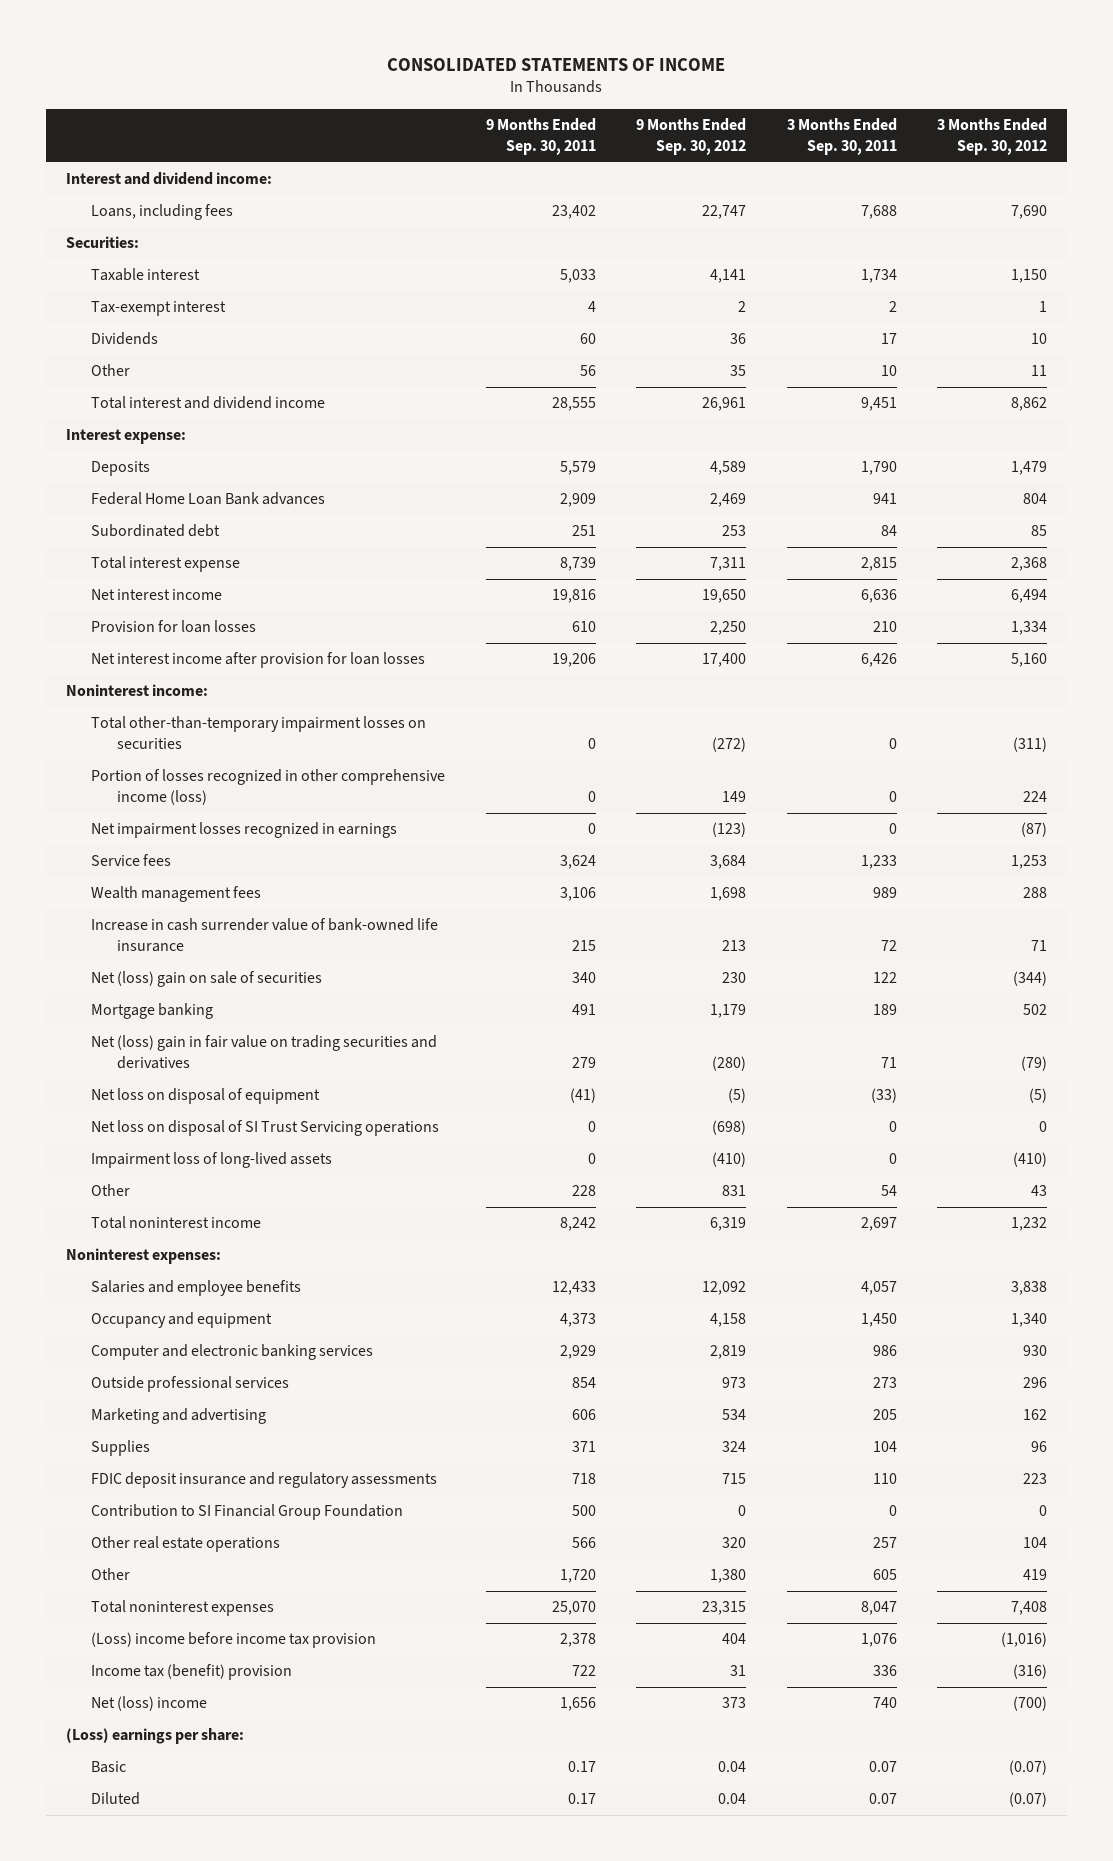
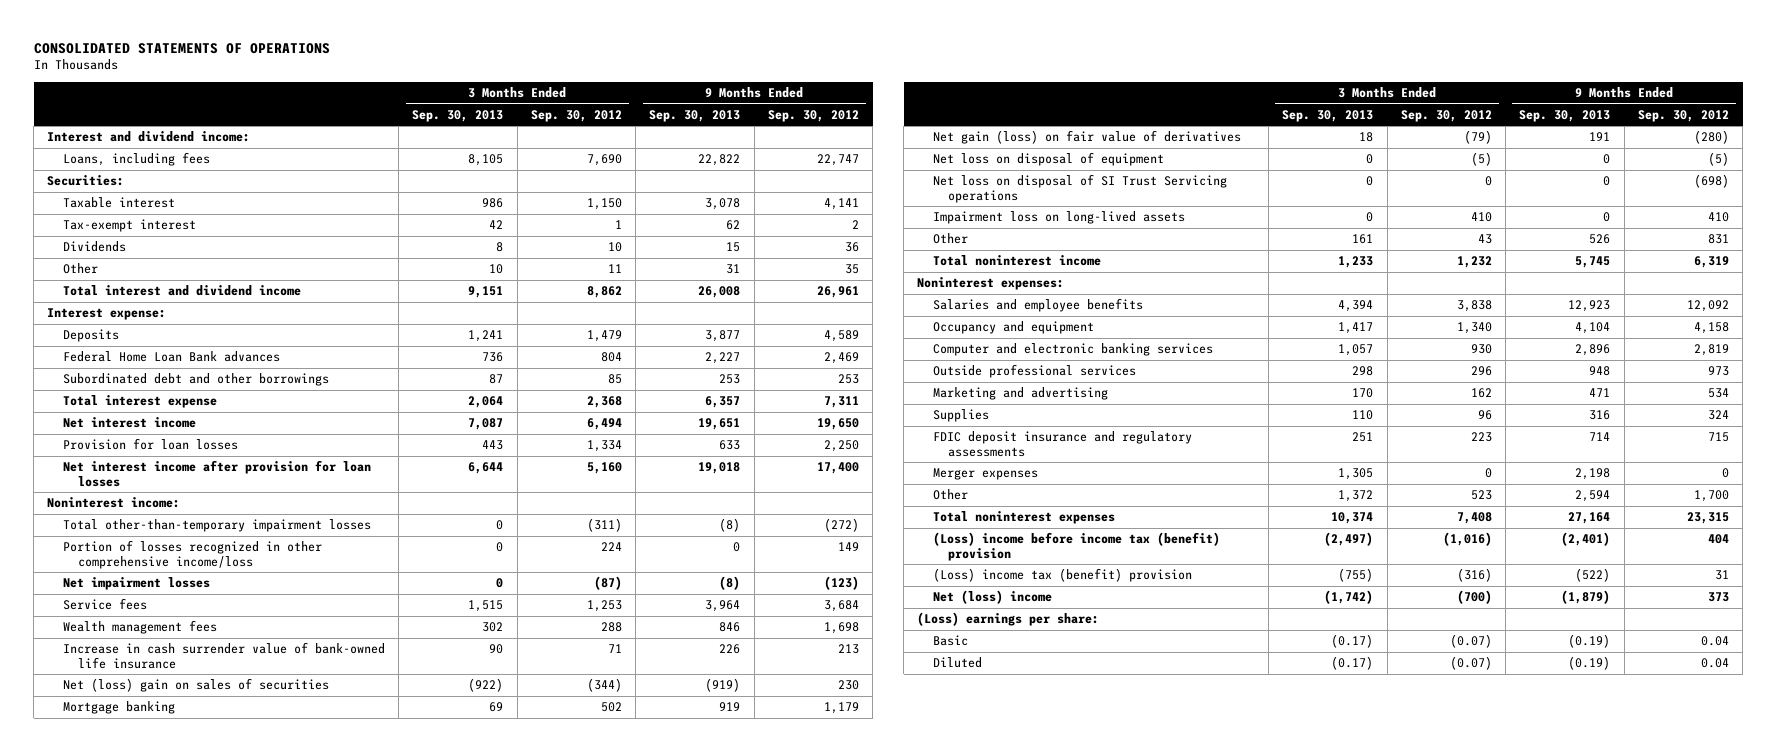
- CONSOLIDATED STATEMENTS OF INCOME
+ CONSOLIDATED STATEMENTS OF OPERATIONS
- | 9 Months Ended Sep. 30, 2011 | 9 Months Ended Sep. 30, 2012 | 3 Months Ended Sep. 30, 2011 | 3 Months Ended Sep. 30, 2012
+ | 3 Months Ended Sep. 30, 2013 | 3 Months Ended Sep. 30, 2012 | 9 Months Ended Sep. 30, 2013 | 9 Months Ended Sep. 30, 2012
- Subordinated debt | 251 | 253 | 84 | 85
+ Subordinated debt and other borrowings | 87 | 85 | 253 | 253
- Total other-than-temporary impairment losses on securities | 0 | (272) | 0 | (311)
- Portion of losses recognized in other comprehensive income (loss) | 0 | 149 | 0 | 224
- Net impairment losses recognized in earnings | 0 | (123) | 0 | (87)
+ Total other-than-temporary impairment losses | 0 | (311) | (8) | (272)
+ Portion of losses recognized in other comprehensive income/loss | 0 | 224 | 0 | 149
+ Net impairment losses | 0 | (87) | (8) | (123)
- Net (loss) gain on sale of securities | 340 | 230 | 122 | (344)
+ Net (loss) gain on sales of securities | (922) | (344) | (919) | 230
- Net (loss) gain in fair value on trading securities and derivatives | 279 | (280) | 71 | (79)
+ Net gain (loss) on fair value of derivatives | 18 | (79) | 191 | (280)
- Impairment loss of long-lived assets | 0 | (410) | 0 | (410)
+ Impairment loss on long-lived assets | 0 | 410 | 0 | 410
- Contribution to SI Financial Group Foundation | 500 | 0 | 0 | 0
- Other real estate operations | 566 | 320 | 257 | 104
- Other | 1,720 | 1,380 | 605 | 419
+ Merger expenses | 1,305 | 0 | 2,198 | 0
+ Other | 1,372 | 523 | 2,594 | 1,700
- (Loss) income before income tax provision | 2,378 | 404 | 1,076 | (1,016)
- Income tax (benefit) provision | 722 | 31 | 336 | (316)
+ (Loss) income before income tax (benefit) provision | (2,497) | (1,016) | (2,401) | 404
+ (Loss) income tax (benefit) provision | (755) | (316) | (522) | 31

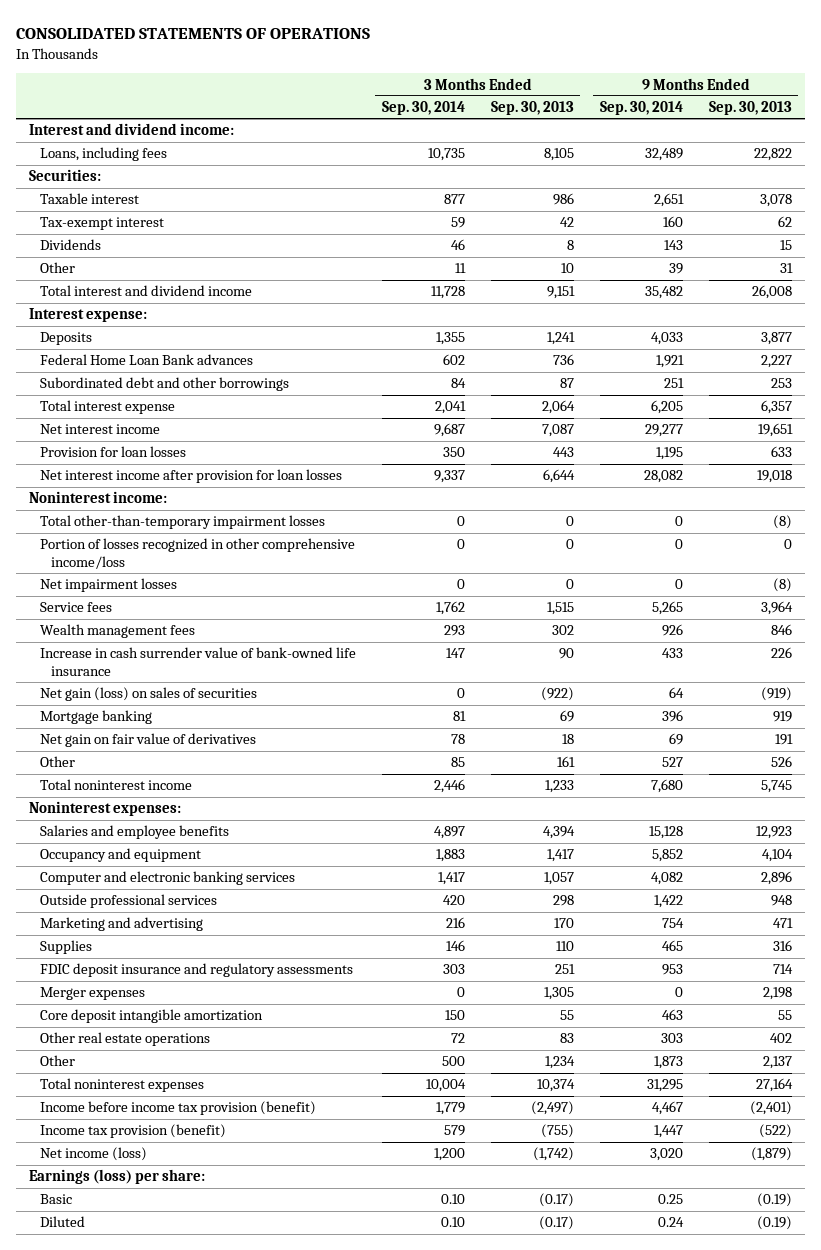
- | 3 Months Ended Sep. 30, 2013 | 3 Months Ended Sep. 30, 2012 | 9 Months Ended Sep. 30, 2013 | 9 Months Ended Sep. 30, 2012
+ | 3 Months Ended Sep. 30, 2014 | 3 Months Ended Sep. 30, 2013 | 9 Months Ended Sep. 30, 2014 | 9 Months Ended Sep. 30, 2013
- Net (loss) gain on sales of securities | (922) | (344) | (919) | 230
+ Net gain (loss) on sales of securities | 0 | (922) | 64 | (919)
- Net gain (loss) on fair value of derivatives | 18 | (79) | 191 | (280)
- Net loss on disposal of equipment | 0 | (5) | 0 | (5)
- Net loss on disposal of SI Trust Servicing operations | 0 | 0 | 0 | (698)
- Impairment loss on long-lived assets | 0 | 410 | 0 | 410
+ Net gain on fair value of derivatives | 78 | 18 | 69 | 191
- Other | 1,372 | 523 | 2,594 | 1,700
+ Core deposit intangible amortization | 150 | 55 | 463 | 55
+ Other real estate operations | 72 | 83 | 303 | 402
+ Other | 500 | 1,234 | 1,873 | 2,137
- (Loss) income before income tax (benefit) provision | (2,497) | (1,016) | (2,401) | 404
- (Loss) income tax (benefit) provision | (755) | (316) | (522) | 31
- Net (loss) income | (1,742) | (700) | (1,879) | 373
- (Loss) earnings per share:
+ Income before income tax provision (benefit) | 1,779 | (2,497) | 4,467 | (2,401)
+ Income tax provision (benefit) | 579 | (755) | 1,447 | (522)
+ Net income (loss) | 1,200 | (1,742) | 3,020 | (1,879)
+ Earnings (loss) per share:

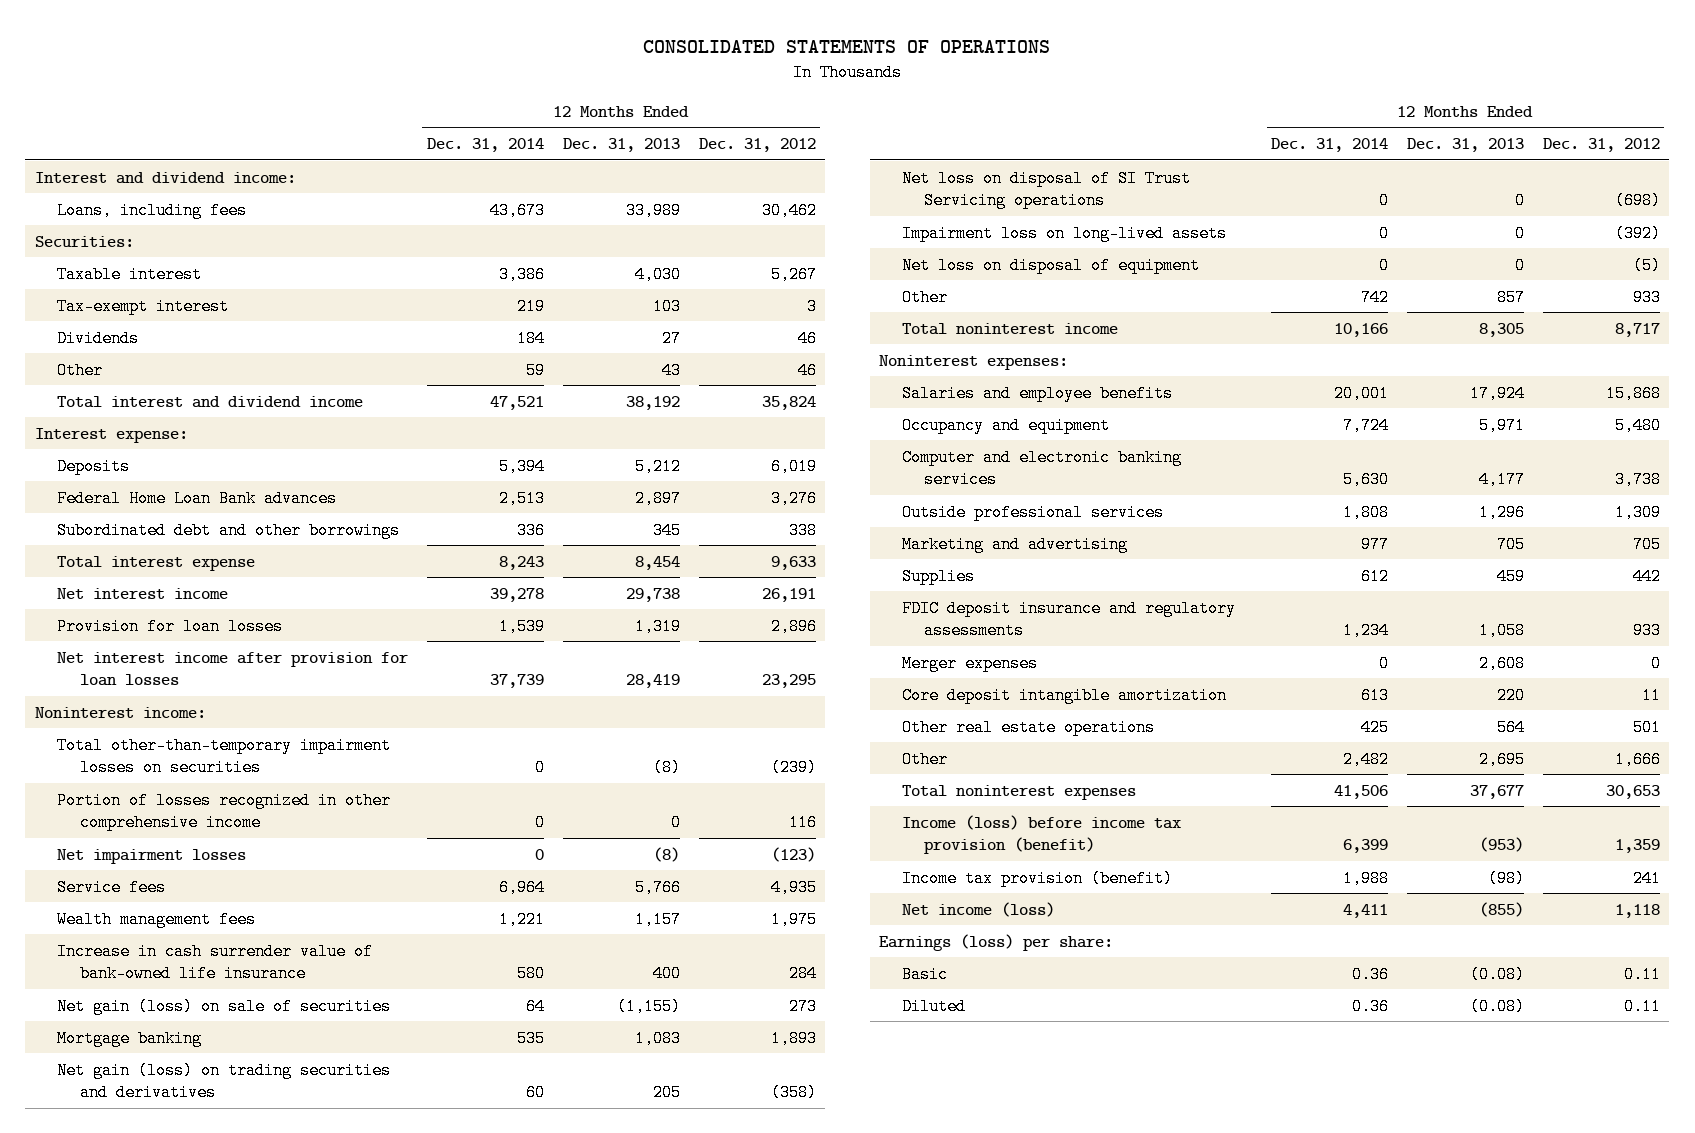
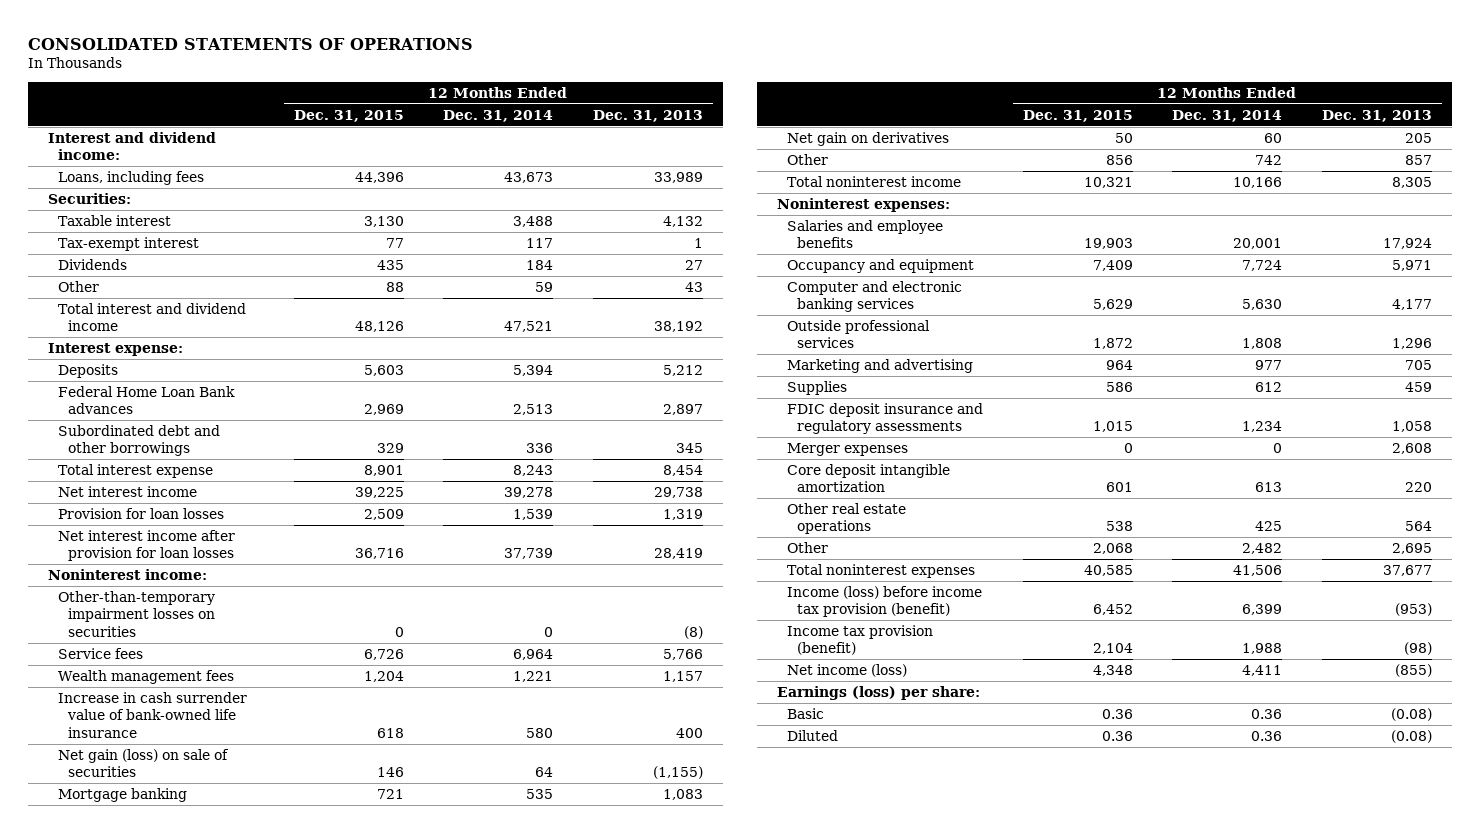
- | 12 Months Ended Dec. 31, 2014 | 12 Months Ended Dec. 31, 2013 | 12 Months Ended Dec. 31, 2012
+ | 12 Months Ended Dec. 31, 2015 | 12 Months Ended Dec. 31, 2014 | 12 Months Ended Dec. 31, 2013
- Taxable interest | 3,386 | 4,030 | 5,267
- Tax-exempt interest | 219 | 103 | 3
+ Taxable interest | 3,130 | 3,488 | 4,132
+ Tax-exempt interest | 77 | 117 | 1
- Total other-than-temporary impairment losses on securities | 0 | (8) | (239)
- Portion of losses recognized in other comprehensive income | 0 | 0 | 116
- Net impairment losses | 0 | (8) | (123)
+ Other-than-temporary impairment losses on securities | 0 | 0 | (8)
- Net gain (loss) on trading securities and derivatives | 60 | 205 | (358)
- Net loss on disposal of SI Trust Servicing operations | 0 | 0 | (698)
- Impairment loss on long-lived assets | 0 | 0 | (392)
- Net loss on disposal of equipment | 0 | 0 | (5)
+ Net gain on derivatives | 50 | 60 | 205

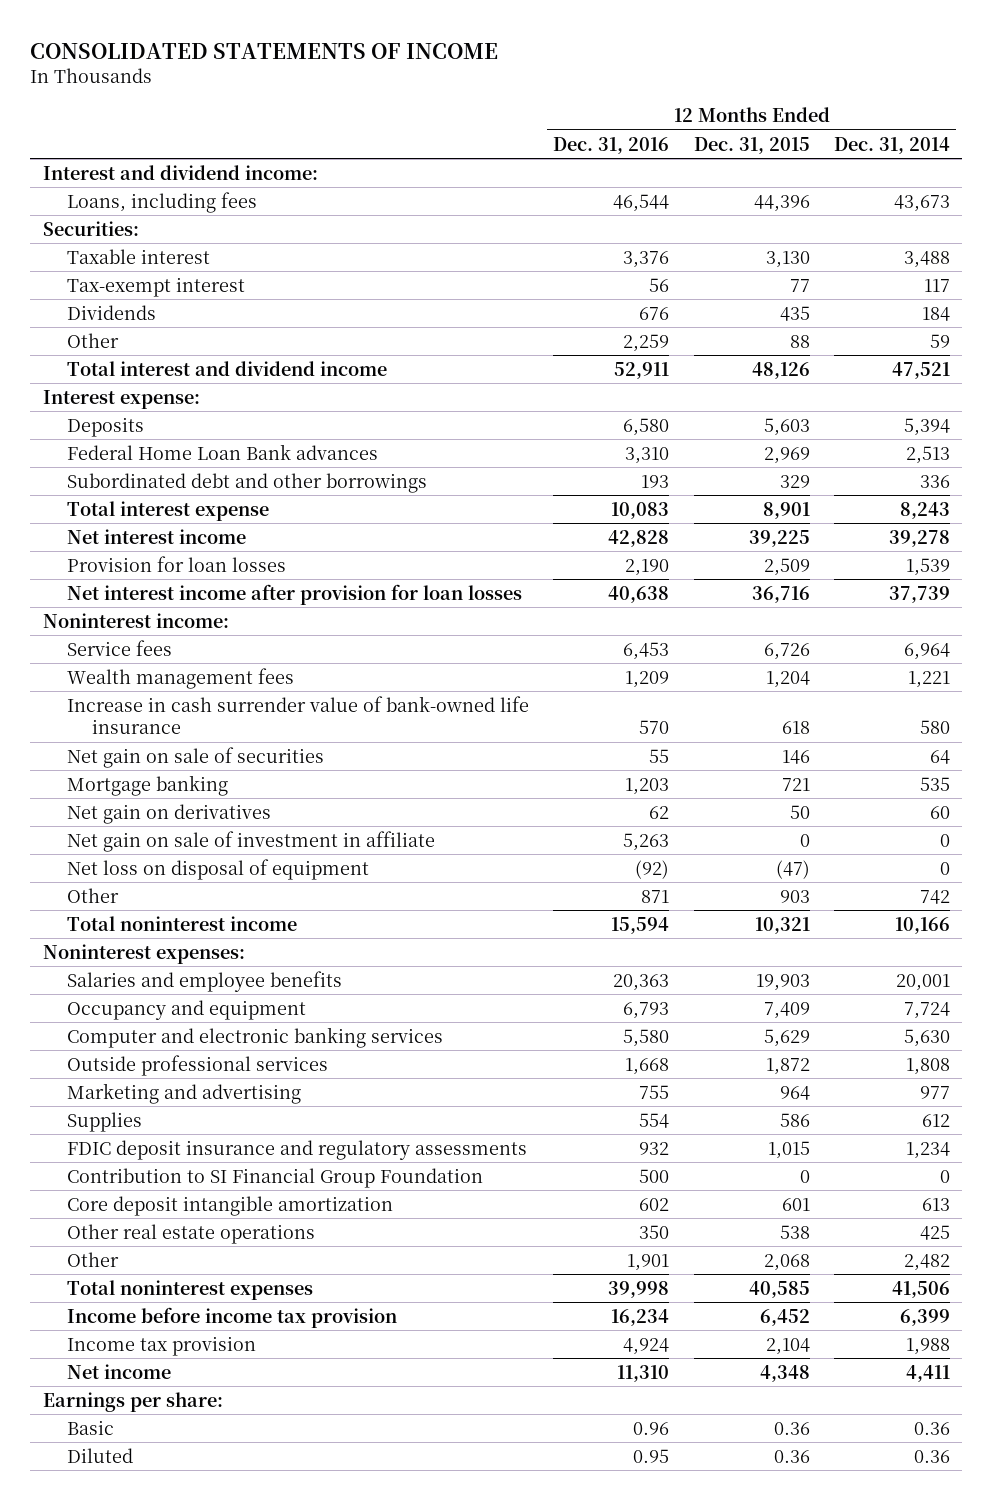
- CONSOLIDATED STATEMENTS OF OPERATIONS
+ CONSOLIDATED STATEMENTS OF INCOME
- | 12 Months Ended Dec. 31, 2015 | 12 Months Ended Dec. 31, 2014 | 12 Months Ended Dec. 31, 2013
+ | 12 Months Ended Dec. 31, 2016 | 12 Months Ended Dec. 31, 2015 | 12 Months Ended Dec. 31, 2014
- Other-than-temporary impairment losses on securities | 0 | 0 | (8)
- Net gain (loss) on sale of securities | 146 | 64 | (1,155)
+ Net gain on sale of securities | 55 | 146 | 64
- Other | 856 | 742 | 857
+ Net gain on sale of investment in affiliate | 5,263 | 0 | 0
+ Net loss on disposal of equipment | (92) | (47) | 0
+ Other | 871 | 903 | 742
- Merger expenses | 0 | 0 | 2,608
+ Contribution to SI Financial Group Foundation | 500 | 0 | 0
- Income (loss) before income tax provision (benefit) | 6,452 | 6,399 | (953)
- Income tax provision (benefit) | 2,104 | 1,988 | (98)
- Net income (loss) | 4,348 | 4,411 | (855)
- Earnings (loss) per share:
+ Income before income tax provision | 16,234 | 6,452 | 6,399
+ Income tax provision | 4,924 | 2,104 | 1,988
+ Net income | 11,310 | 4,348 | 4,411
+ Earnings per share:

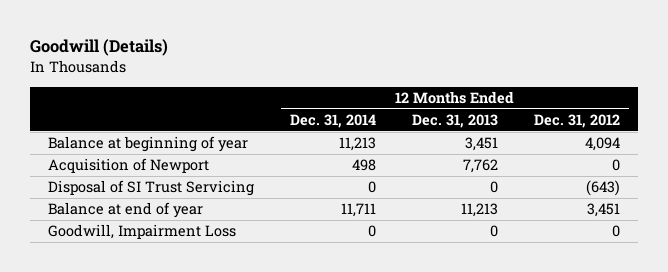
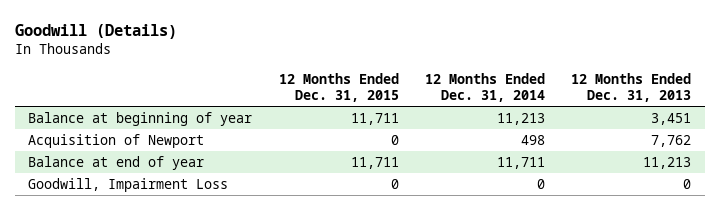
- | 12 Months Ended Dec. 31, 2014 | 12 Months Ended Dec. 31, 2013 | 12 Months Ended Dec. 31, 2012
+ | 12 Months Ended Dec. 31, 2015 | 12 Months Ended Dec. 31, 2014 | 12 Months Ended Dec. 31, 2013
- Disposal of SI Trust Servicing | 0 | 0 | (643)

